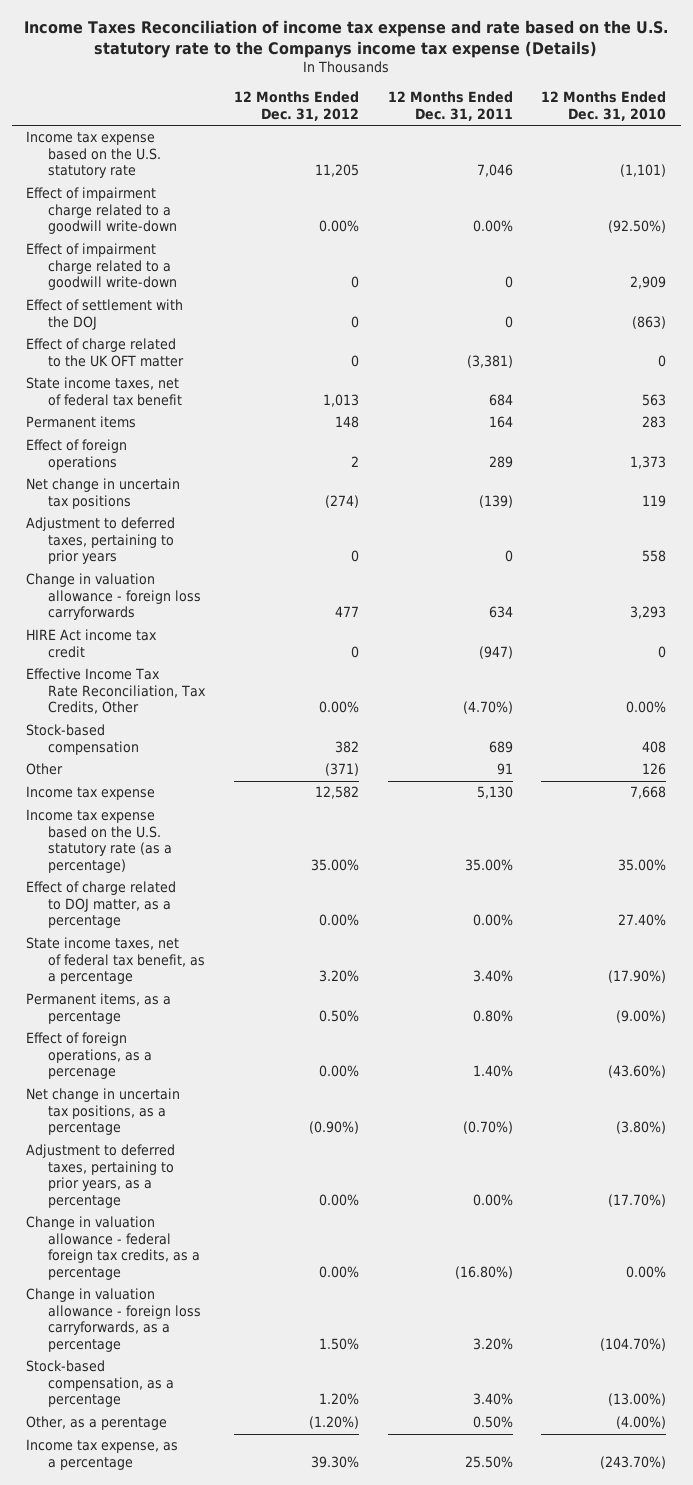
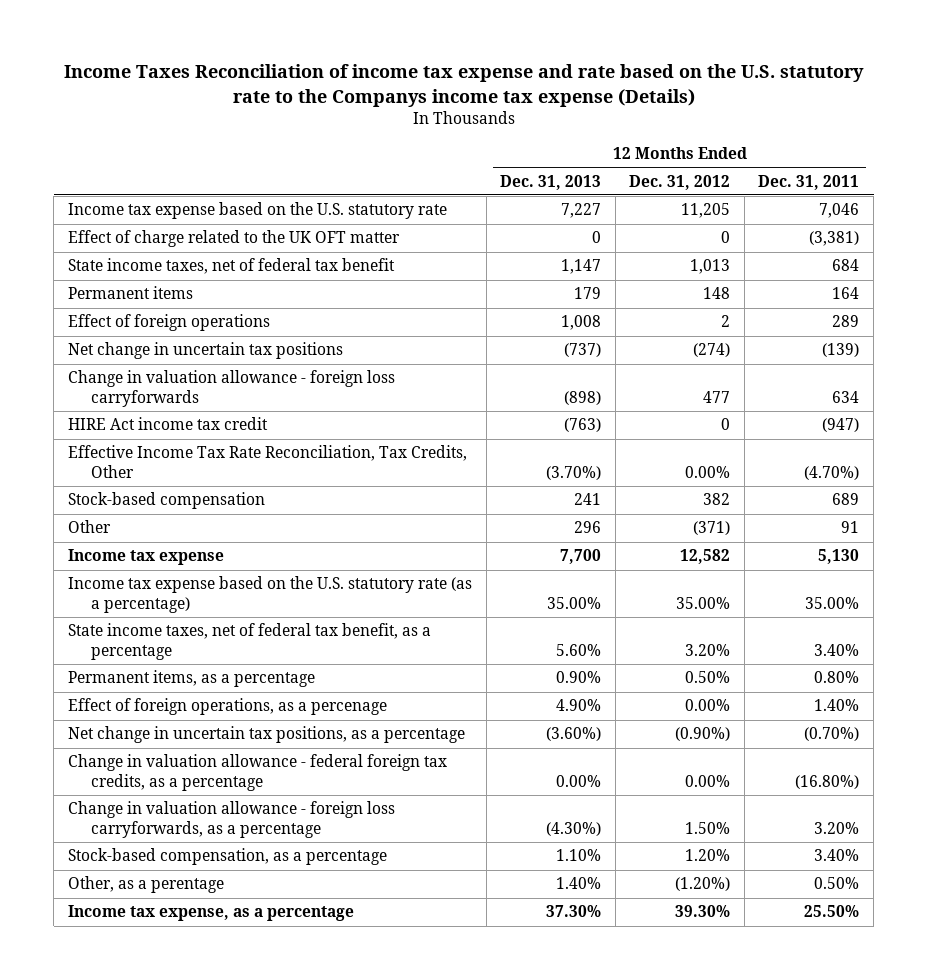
- | 12 Months Ended Dec. 31, 2012 | 12 Months Ended Dec. 31, 2011 | 12 Months Ended Dec. 31, 2010
+ | 12 Months Ended Dec. 31, 2013 | 12 Months Ended Dec. 31, 2012 | 12 Months Ended Dec. 31, 2011
- Effect of impairment charge related to a goodwill write-down | 0.00% | 0.00% | (92.50%)
- Effect of impairment charge related to a goodwill write-down | 0 | 0 | 2,909
- Effect of settlement with the DOJ | 0 | 0 | (863)
- Adjustment to deferred taxes, pertaining to prior years | 0 | 0 | 558
- Effect of charge related to DOJ matter, as a percentage | 0.00% | 0.00% | 27.40%
- Adjustment to deferred taxes, pertaining to prior years, as a percentage | 0.00% | 0.00% | (17.70%)

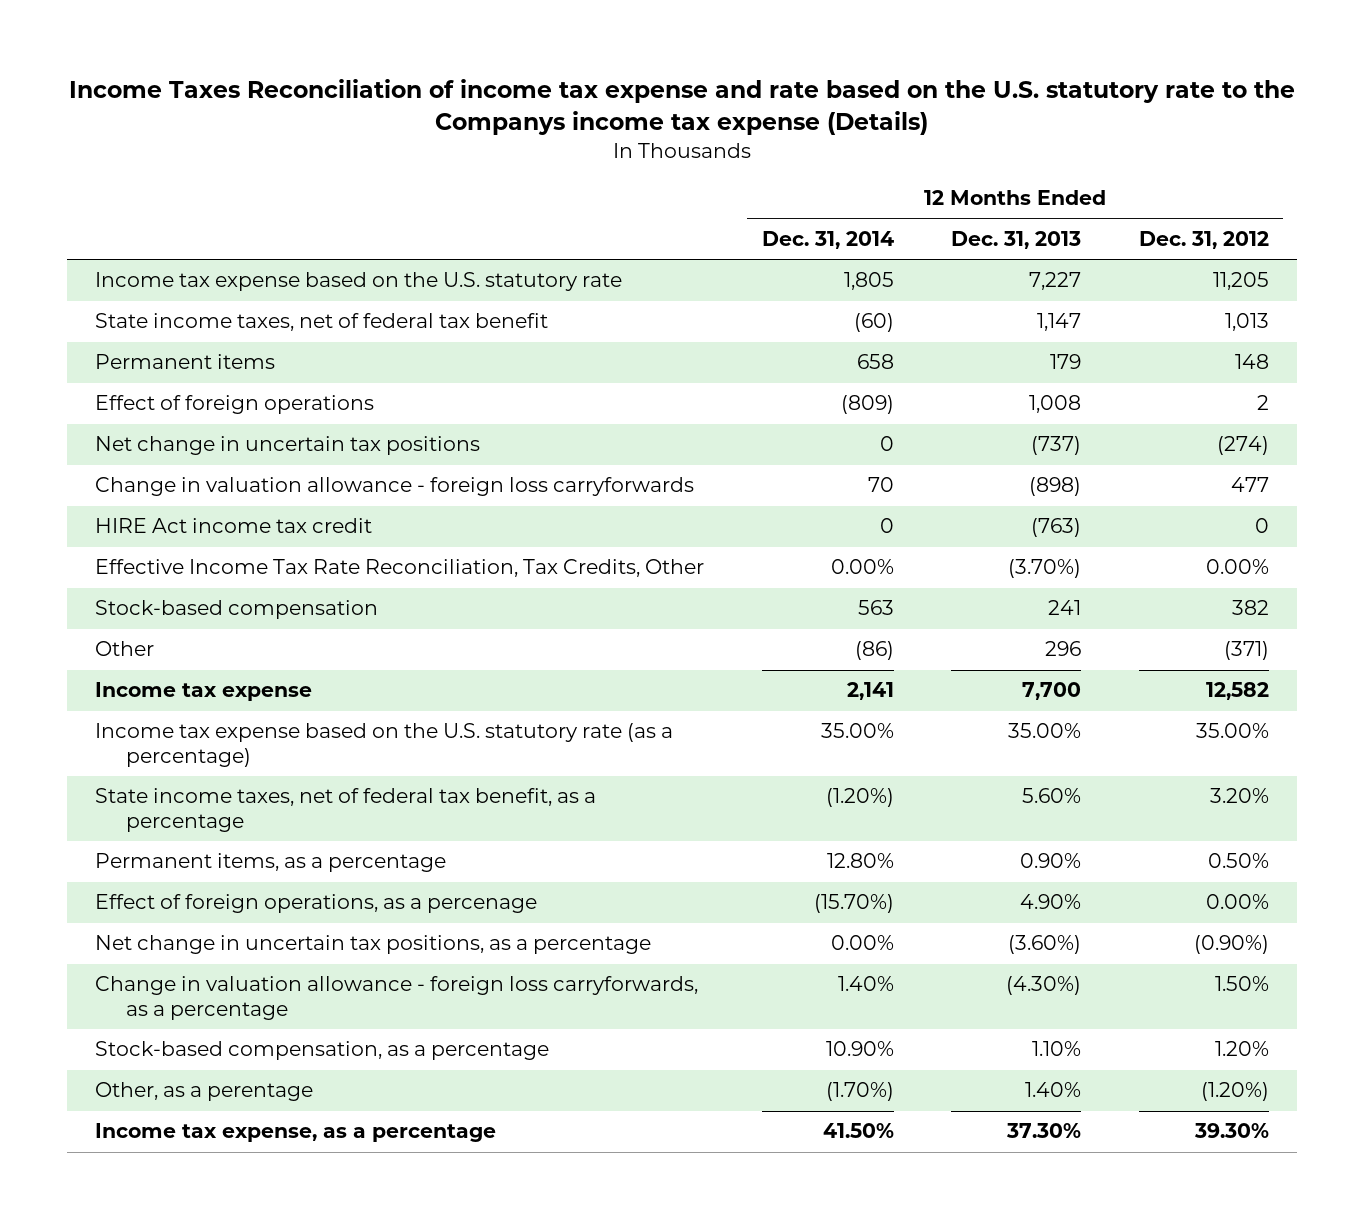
- | 12 Months Ended Dec. 31, 2013 | 12 Months Ended Dec. 31, 2012 | 12 Months Ended Dec. 31, 2011
+ | 12 Months Ended Dec. 31, 2014 | 12 Months Ended Dec. 31, 2013 | 12 Months Ended Dec. 31, 2012
- Effect of charge related to the UK OFT matter | 0 | 0 | (3,381)
- Change in valuation allowance - federal foreign tax credits, as a percentage | 0.00% | 0.00% | (16.80%)

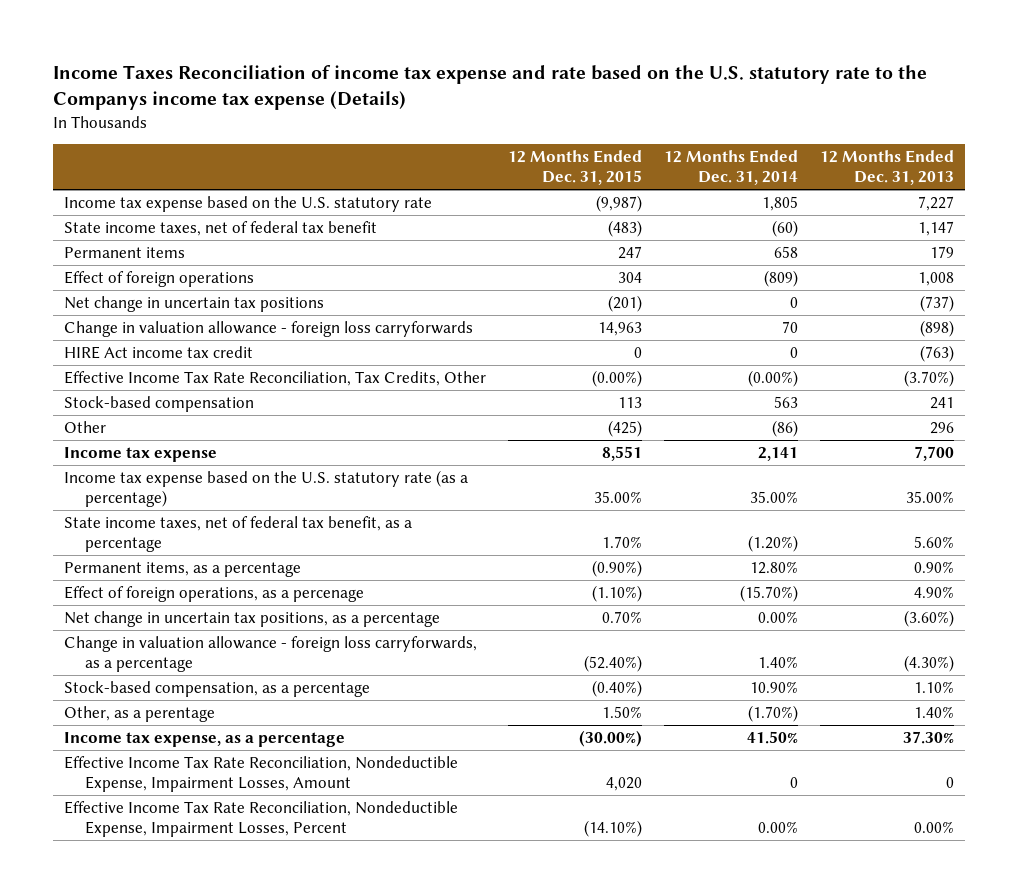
- | 12 Months Ended Dec. 31, 2014 | 12 Months Ended Dec. 31, 2013 | 12 Months Ended Dec. 31, 2012
+ | 12 Months Ended Dec. 31, 2015 | 12 Months Ended Dec. 31, 2014 | 12 Months Ended Dec. 31, 2013
- Effective Income Tax Rate Reconciliation, Tax Credits, Other | 0.00% | (3.70%) | 0.00%
+ Effective Income Tax Rate Reconciliation, Tax Credits, Other | (0.00%) | (0.00%) | (3.70%)
+ Effective Income Tax Rate Reconciliation, Nondeductible Expense, Impairment Losses, Amount | 4,020 | 0 | 0
+ Effective Income Tax Rate Reconciliation, Nondeductible Expense, Impairment Losses, Percent | (14.10%) | 0.00% | 0.00%

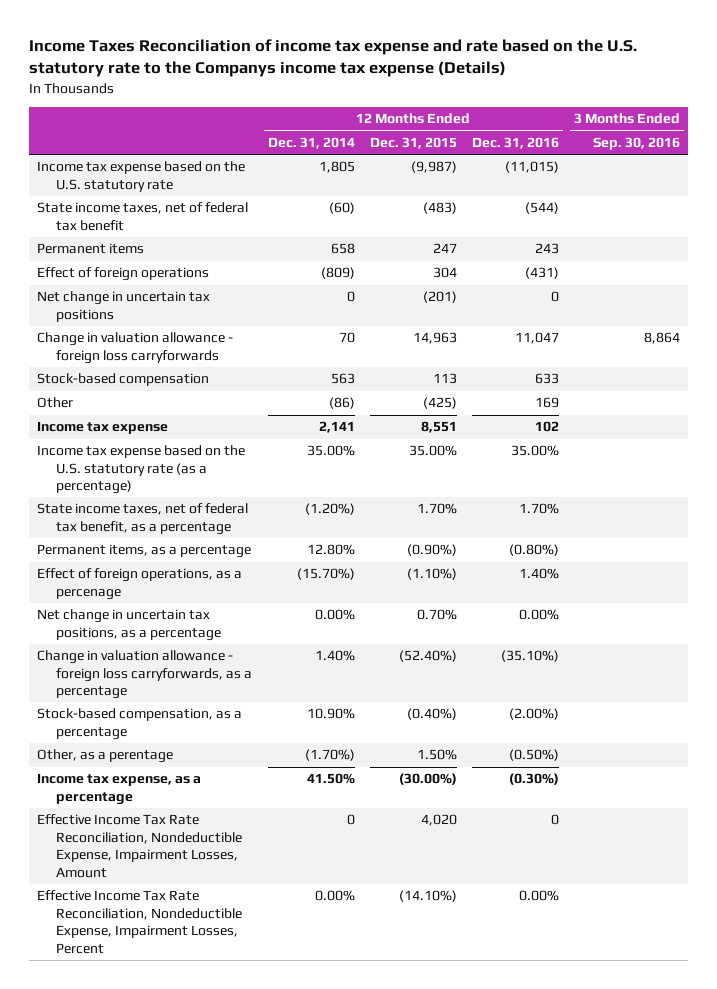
- | 12 Months Ended Dec. 31, 2015 | 12 Months Ended Dec. 31, 2014 | 12 Months Ended Dec. 31, 2013
+ | 12 Months Ended Dec. 31, 2014 | 12 Months Ended Dec. 31, 2015 | 12 Months Ended Dec. 31, 2016 | 3 Months Ended Sep. 30, 2016
- HIRE Act income tax credit | 0 | 0 | (763)
- Effective Income Tax Rate Reconciliation, Tax Credits, Other | (0.00%) | (0.00%) | (3.70%)

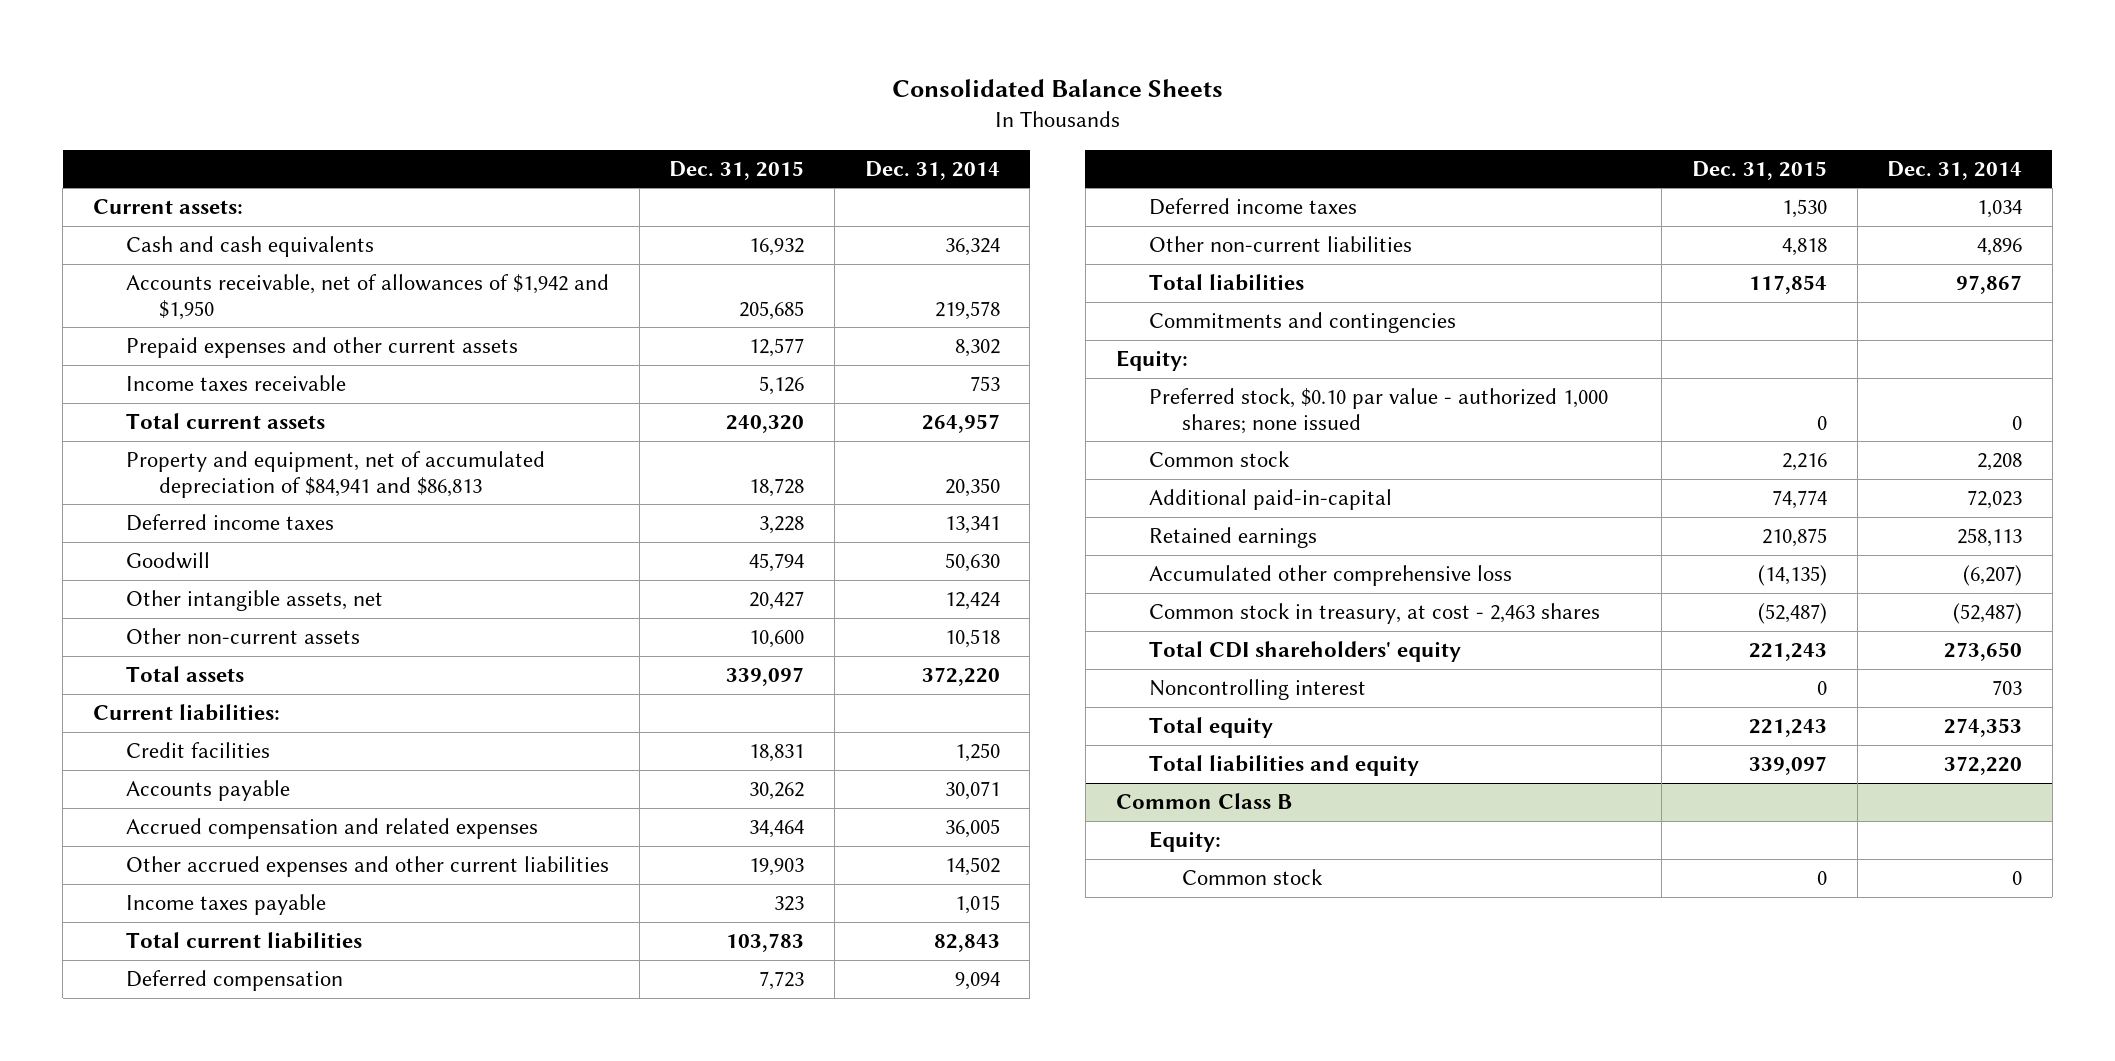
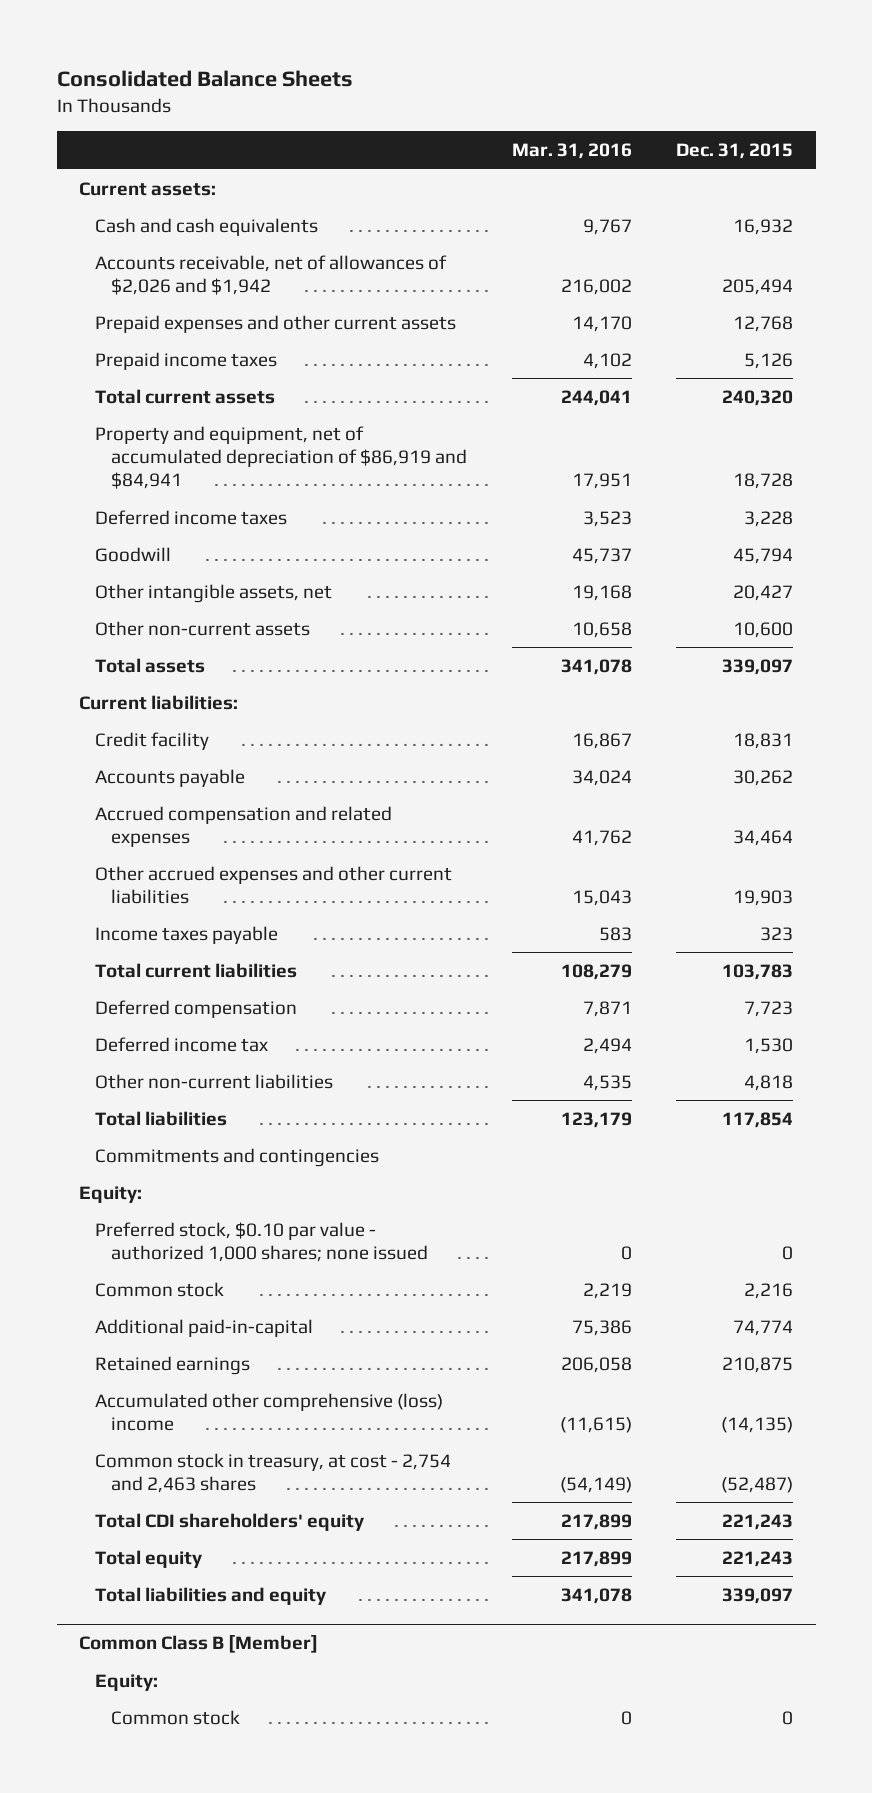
- | Dec. 31, 2015 | Dec. 31, 2014
+ | Mar. 31, 2016 | Dec. 31, 2015
- Accounts receivable, net of allowances of $1,942 and $1,950 | 205,685 | 219,578
- Prepaid expenses and other current assets | 12,577 | 8,302
- Income taxes receivable | 5,126 | 753
+ Accounts receivable, net of allowances of $2,026 and $1,942 | 216,002 | 205,494
+ Prepaid expenses and other current assets | 14,170 | 12,768
+ Prepaid income taxes | 4,102 | 5,126
- Property and equipment, net of accumulated depreciation of $84,941 and $86,813 | 18,728 | 20,350
+ Property and equipment, net of accumulated depreciation of $86,919 and $84,941 | 17,951 | 18,728
- Credit facilities | 18,831 | 1,250
+ Credit facility | 16,867 | 18,831
- Deferred income taxes | 1,530 | 1,034
+ Deferred income tax | 2,494 | 1,530
- Accumulated other comprehensive loss | (14,135) | (6,207)
- Common stock in treasury, at cost - 2,463 shares | (52,487) | (52,487)
+ Accumulated other comprehensive (loss) income | (11,615) | (14,135)
+ Common stock in treasury, at cost - 2,754 and 2,463 shares | (54,149) | (52,487)
- Noncontrolling interest | 0 | 703
- Common Class B
+ Common Class B [Member]

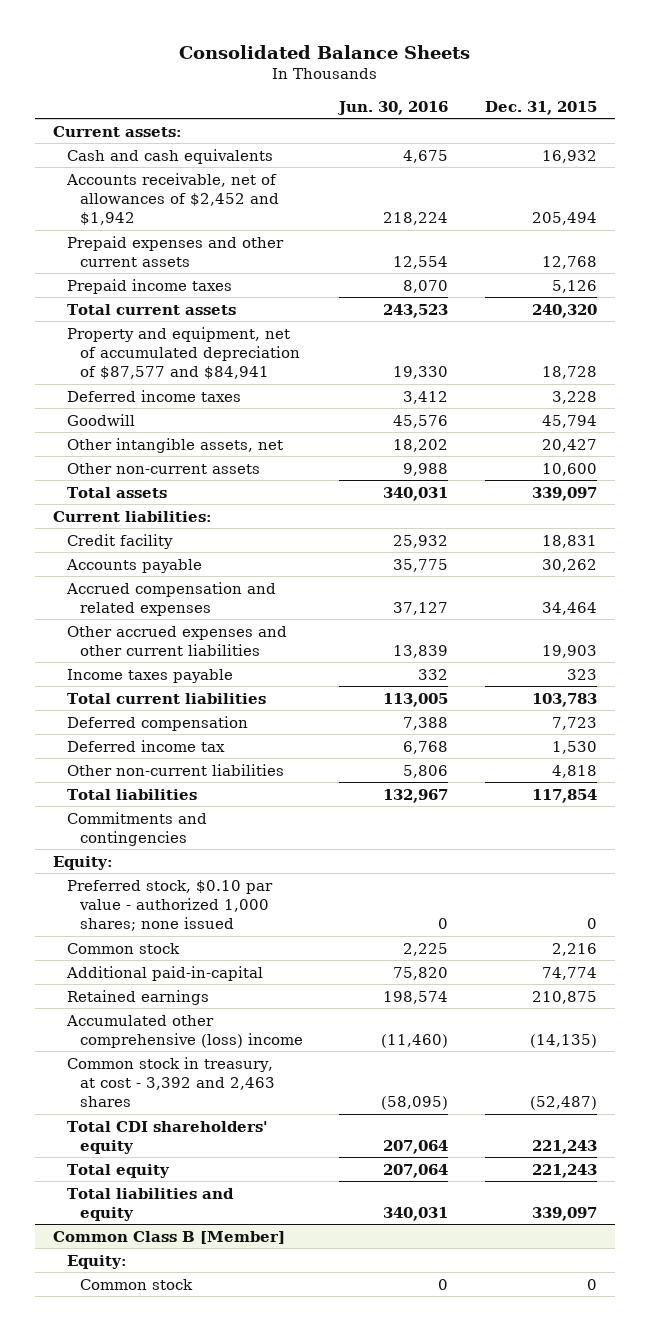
- | Mar. 31, 2016 | Dec. 31, 2015
+ | Jun. 30, 2016 | Dec. 31, 2015
- Accounts receivable, net of allowances of $2,026 and $1,942 | 216,002 | 205,494
+ Accounts receivable, net of allowances of $2,452 and $1,942 | 218,224 | 205,494
- Property and equipment, net of accumulated depreciation of $86,919 and $84,941 | 17,951 | 18,728
+ Property and equipment, net of accumulated depreciation of $87,577 and $84,941 | 19,330 | 18,728
- Common stock in treasury, at cost - 2,754 and 2,463 shares | (54,149) | (52,487)
+ Common stock in treasury, at cost - 3,392 and 2,463 shares | (58,095) | (52,487)

